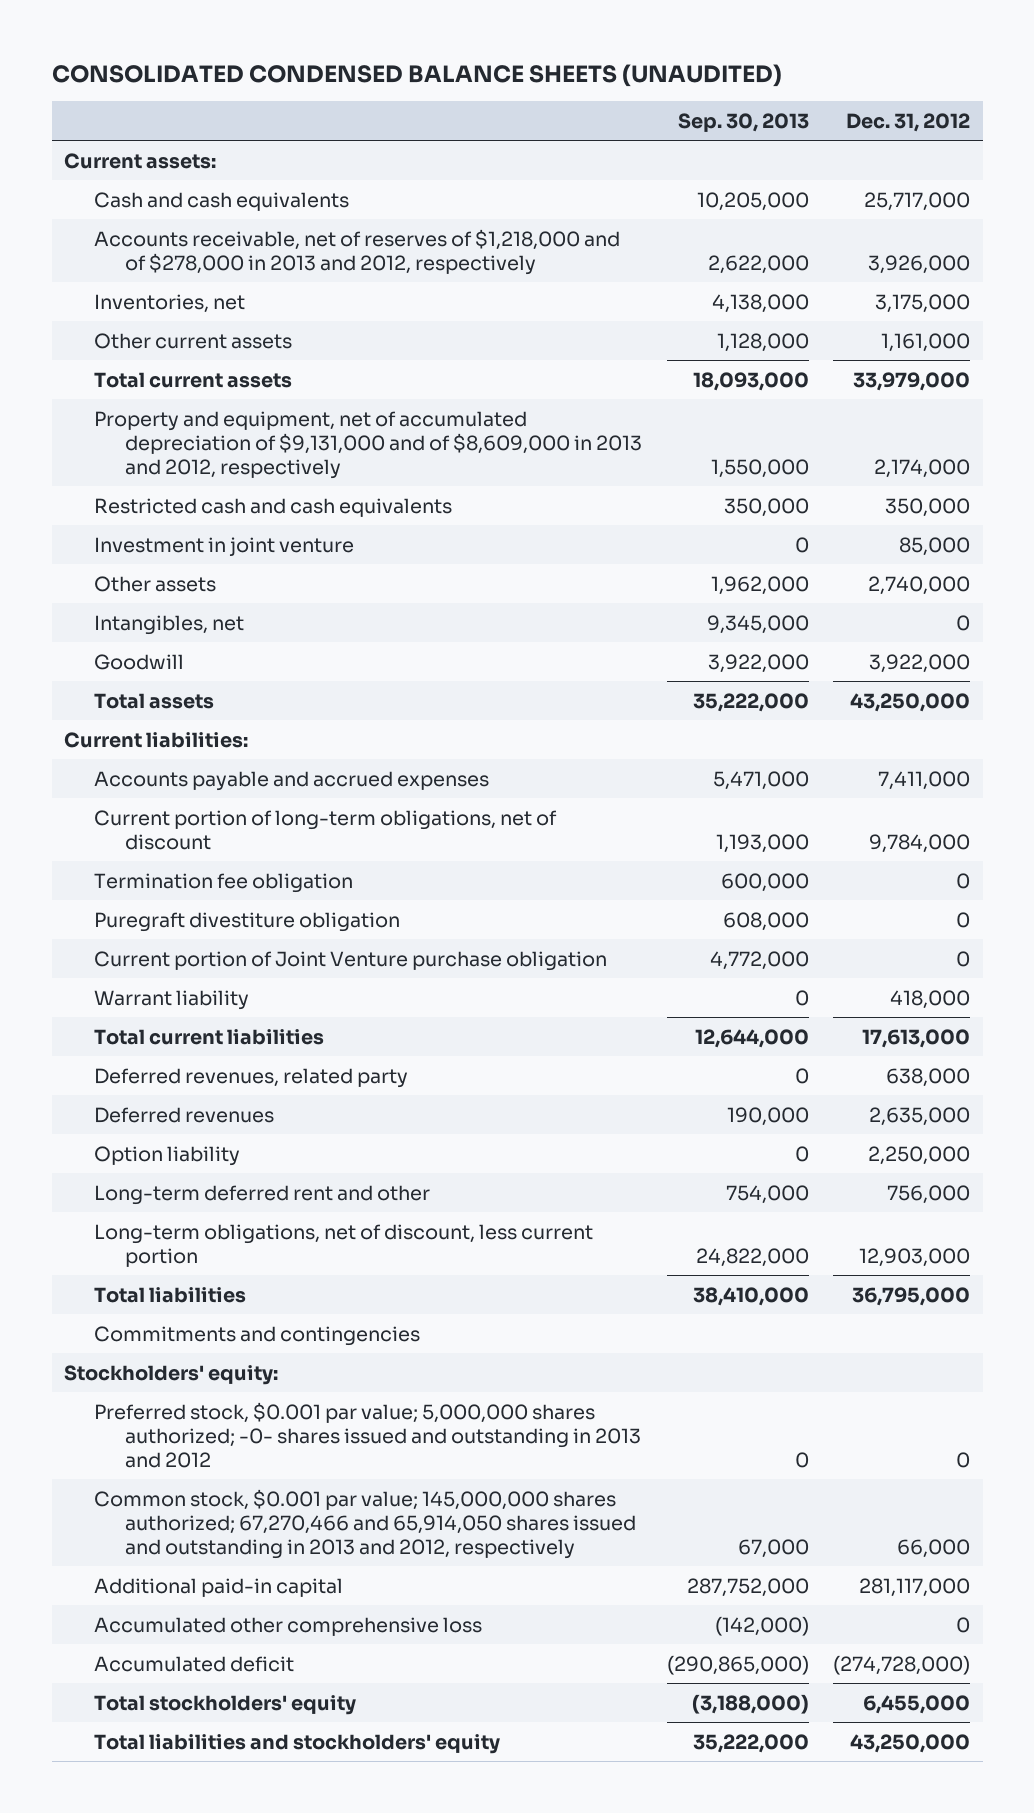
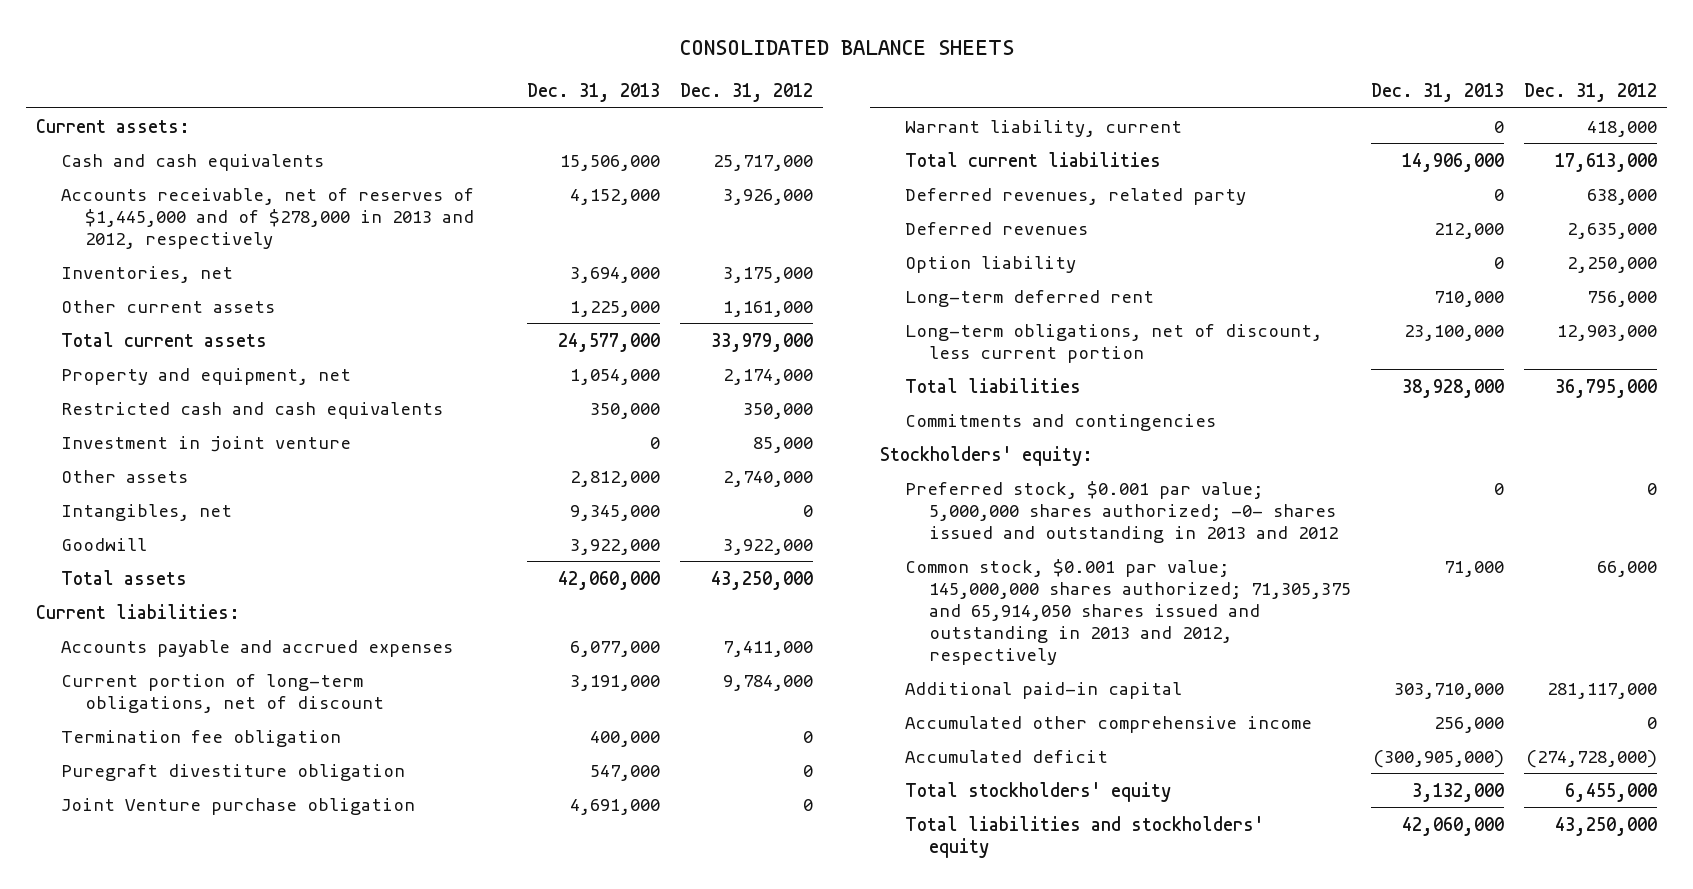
- CONSOLIDATED CONDENSED BALANCE SHEETS (UNAUDITED)
+ CONSOLIDATED BALANCE SHEETS
- | Sep. 30, 2013 | Dec. 31, 2012
+ | Dec. 31, 2013 | Dec. 31, 2012
- Accounts receivable, net of reserves of $1,218,000 and of $278,000 in 2013 and 2012, respectively | 2,622,000 | 3,926,000
+ Accounts receivable, net of reserves of $1,445,000 and of $278,000 in 2013 and 2012, respectively | 4,152,000 | 3,926,000
- Property and equipment, net of accumulated depreciation of $9,131,000 and of $8,609,000 in 2013 and 2012, respectively | 1,550,000 | 2,174,000
+ Property and equipment, net | 1,054,000 | 2,174,000
- Current portion of Joint Venture purchase obligation | 4,772,000 | 0
- Warrant liability | 0 | 418,000
+ Joint Venture purchase obligation | 4,691,000 | 0
+ Warrant liability, current | 0 | 418,000
- Long-term deferred rent and other | 754,000 | 756,000
+ Long-term deferred rent | 710,000 | 756,000
- Common stock, $0.001 par value; 145,000,000 shares authorized; 67,270,466 and 65,914,050 shares issued and outstanding in 2013 and 2012, respectively | 67,000 | 66,000
+ Common stock, $0.001 par value; 145,000,000 shares authorized; 71,305,375 and 65,914,050 shares issued and outstanding in 2013 and 2012, respectively | 71,000 | 66,000
- Accumulated other comprehensive loss | (142,000) | 0
+ Accumulated other comprehensive income | 256,000 | 0

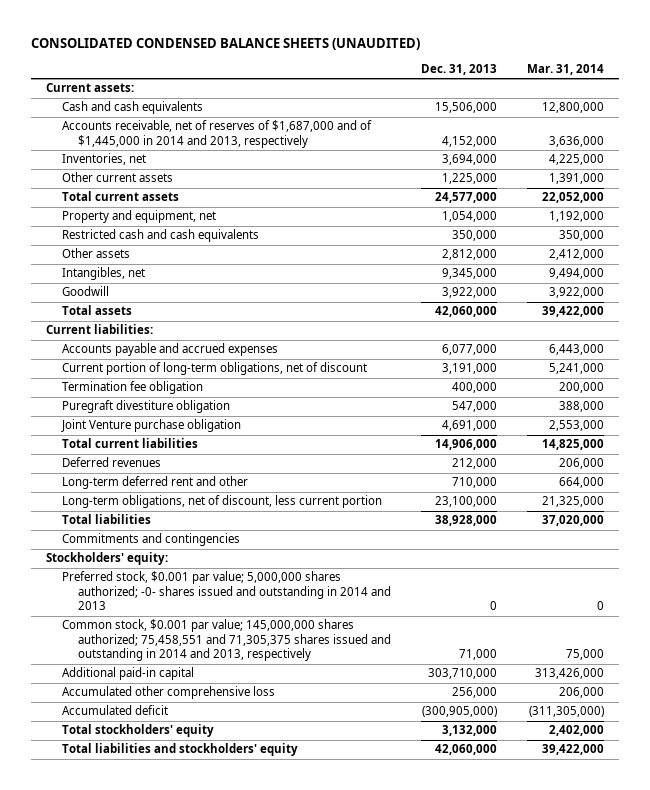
- CONSOLIDATED BALANCE SHEETS
+ CONSOLIDATED CONDENSED BALANCE SHEETS (UNAUDITED)
- | Dec. 31, 2013 | Dec. 31, 2012
+ | Dec. 31, 2013 | Mar. 31, 2014
- Accounts receivable, net of reserves of $1,445,000 and of $278,000 in 2013 and 2012, respectively | 4,152,000 | 3,926,000
+ Accounts receivable, net of reserves of $1,687,000 and of $1,445,000 in 2014 and 2013, respectively | 4,152,000 | 3,636,000
- Investment in joint venture | 0 | 85,000
- Warrant liability, current | 0 | 418,000
- Deferred revenues, related party | 0 | 638,000
- Option liability | 0 | 2,250,000
- Long-term deferred rent | 710,000 | 756,000
+ Long-term deferred rent and other | 710,000 | 664,000
- Preferred stock, $0.001 par value; 5,000,000 shares authorized; -0- shares issued and outstanding in 2013 and 2012 | 0 | 0
- Common stock, $0.001 par value; 145,000,000 shares authorized; 71,305,375 and 65,914,050 shares issued and outstanding in 2013 and 2012, respectively | 71,000 | 66,000
+ Preferred stock, $0.001 par value; 5,000,000 shares authorized; -0- shares issued and outstanding in 2014 and 2013 | 0 | 0
+ Common stock, $0.001 par value; 145,000,000 shares authorized; 75,458,551 and 71,305,375 shares issued and outstanding in 2014 and 2013, respectively | 71,000 | 75,000
- Accumulated other comprehensive income | 256,000 | 0
+ Accumulated other comprehensive loss | 256,000 | 206,000

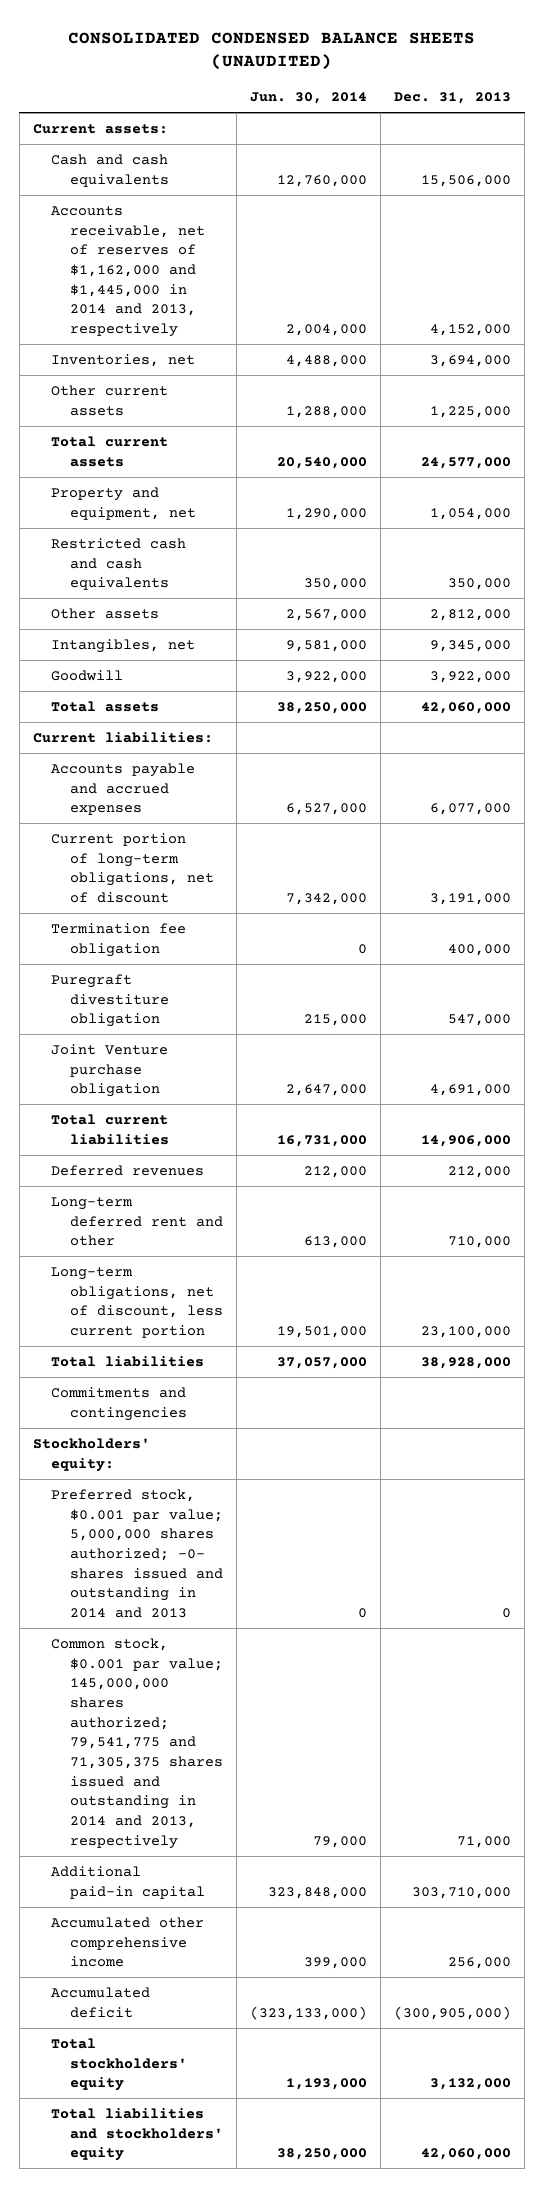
- | Dec. 31, 2013 | Mar. 31, 2014
+ | Jun. 30, 2014 | Dec. 31, 2013
- Accounts receivable, net of reserves of $1,687,000 and of $1,445,000 in 2014 and 2013, respectively | 4,152,000 | 3,636,000
+ Accounts receivable, net of reserves of $1,162,000 and $1,445,000 in 2014 and 2013, respectively | 2,004,000 | 4,152,000
- Common stock, $0.001 par value; 145,000,000 shares authorized; 75,458,551 and 71,305,375 shares issued and outstanding in 2014 and 2013, respectively | 71,000 | 75,000
+ Common stock, $0.001 par value; 145,000,000 shares authorized; 79,541,775 and 71,305,375 shares issued and outstanding in 2014 and 2013, respectively | 79,000 | 71,000
- Accumulated other comprehensive loss | 256,000 | 206,000
+ Accumulated other comprehensive income | 399,000 | 256,000

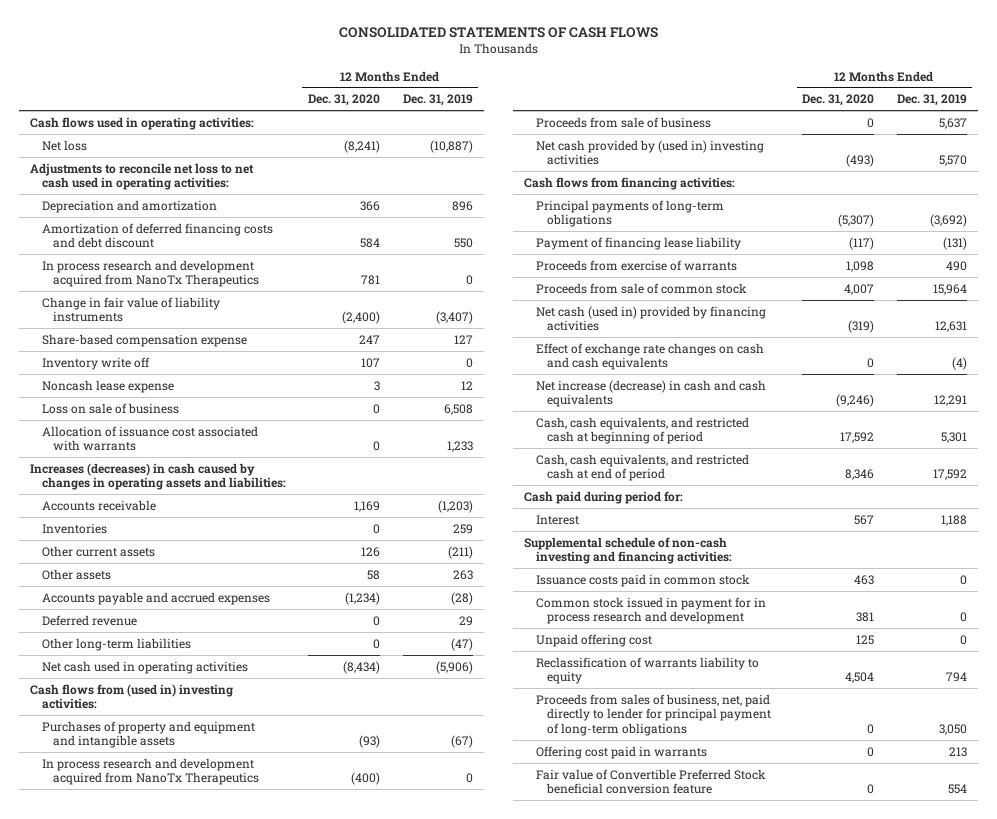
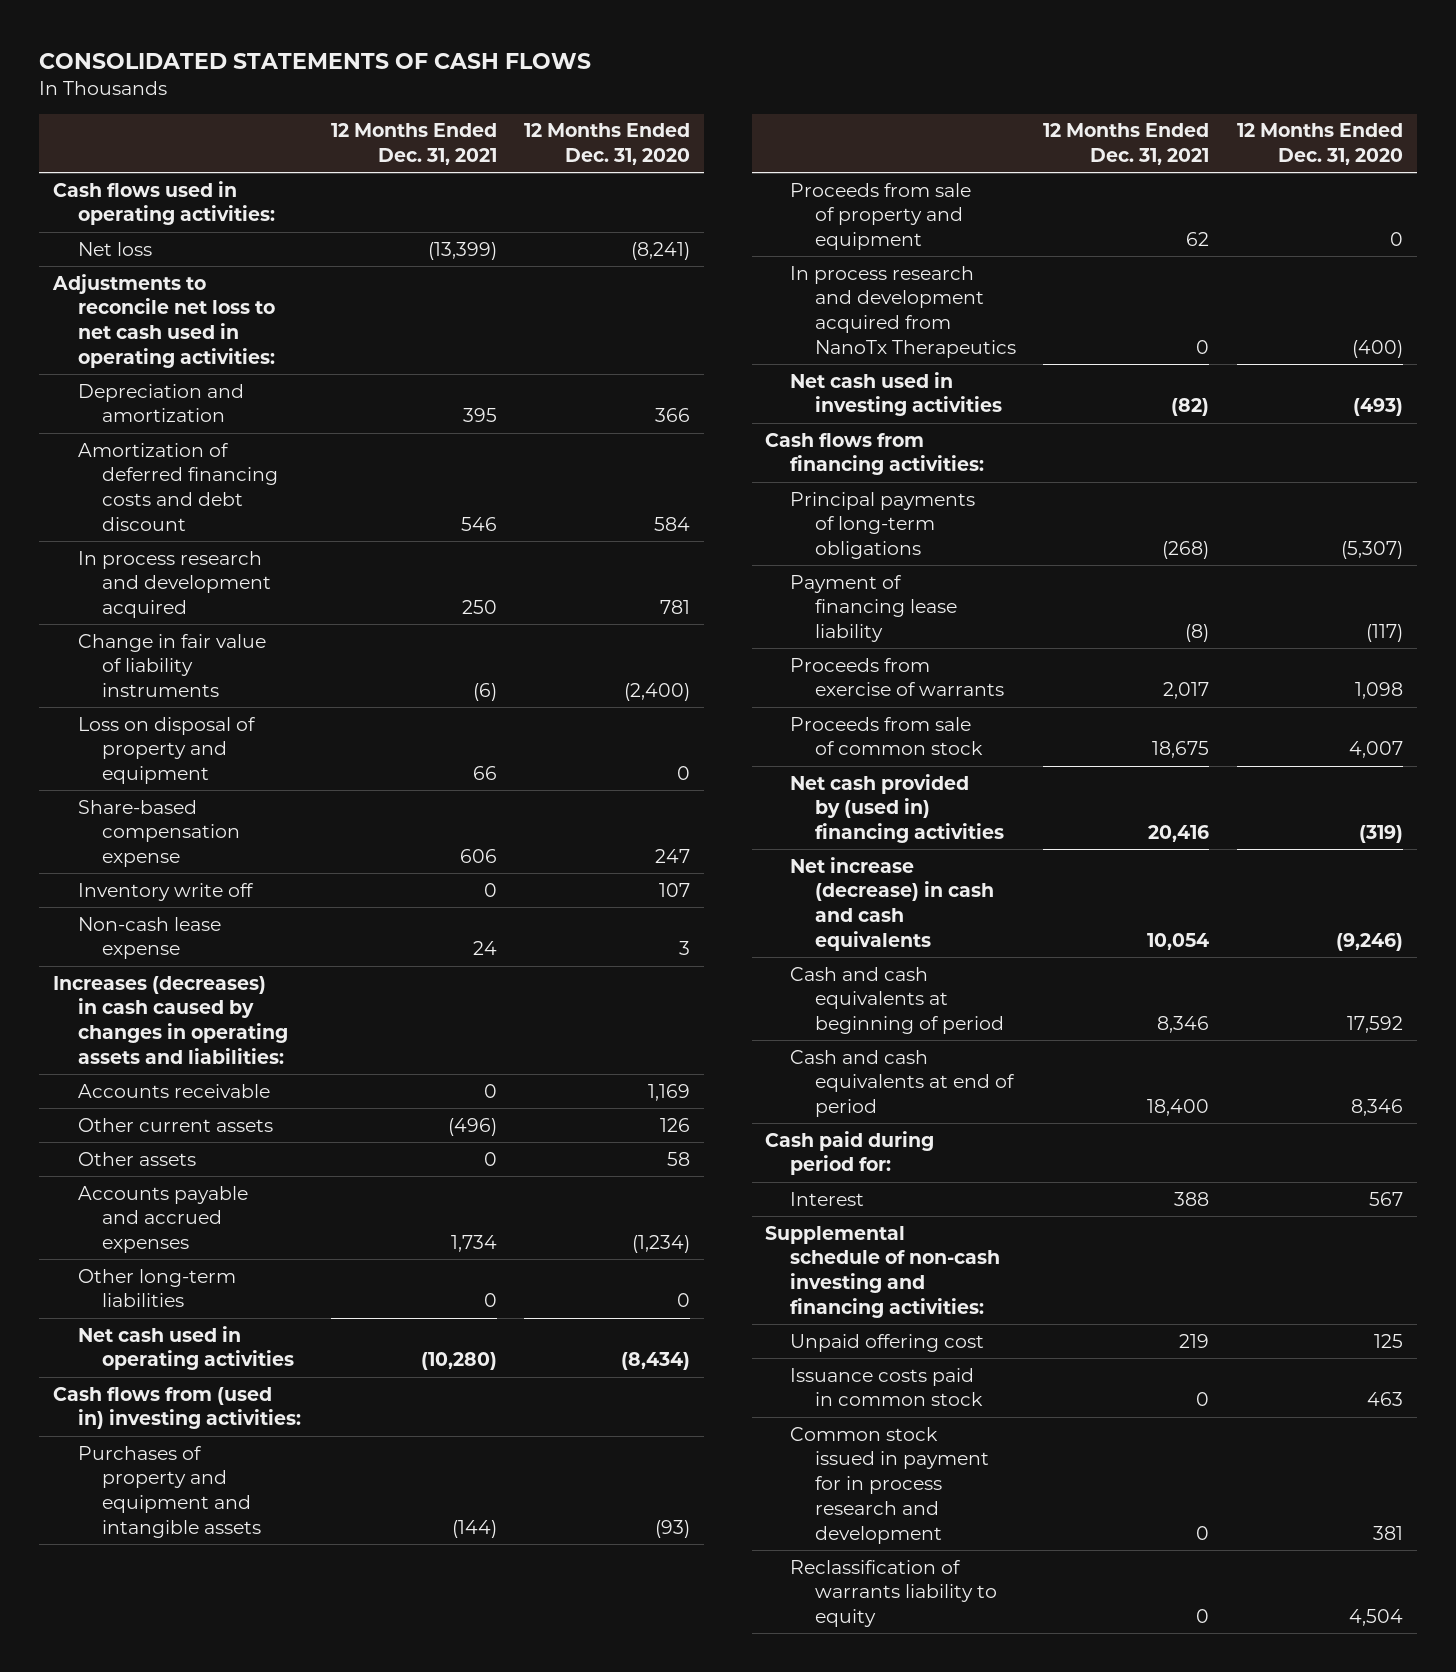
- | 12 Months Ended Dec. 31, 2020 | 12 Months Ended Dec. 31, 2019
+ | 12 Months Ended Dec. 31, 2021 | 12 Months Ended Dec. 31, 2020
- In process research and development acquired from NanoTx Therapeutics | 781 | 0
+ In process research and development acquired | 250 | 781
+ Loss on disposal of property and equipment | 66 | 0
- Noncash lease expense | 3 | 12
- Loss on sale of business | 0 | 6,508
- Allocation of issuance cost associated with warrants | 0 | 1,233
+ Non-cash lease expense | 24 | 3
- Inventories | 0 | 259
- Deferred revenue | 0 | 29
+ Proceeds from sale of property and equipment | 62 | 0
- Proceeds from sale of business | 0 | 5,637
- Net cash provided by (used in) investing activities | (493) | 5,570
+ Net cash used in investing activities | (82) | (493)
- Net cash (used in) provided by financing activities | (319) | 12,631
- Effect of exchange rate changes on cash and cash equivalents | 0 | (4)
+ Net cash provided by (used in) financing activities | 20,416 | (319)
- Cash, cash equivalents, and restricted cash at beginning of period | 17,592 | 5,301
- Cash, cash equivalents, and restricted cash at end of period | 8,346 | 17,592
+ Cash and cash equivalents at beginning of period | 8,346 | 17,592
+ Cash and cash equivalents at end of period | 18,400 | 8,346
moved up: Unpaid offering cost | 219 | 125
- Proceeds from sales of business, net, paid directly to lender for principal payment of long-term obligations | 0 | 3,050
- Offering cost paid in warrants | 0 | 213
- Fair value of Convertible Preferred Stock beneficial conversion feature | 0 | 554

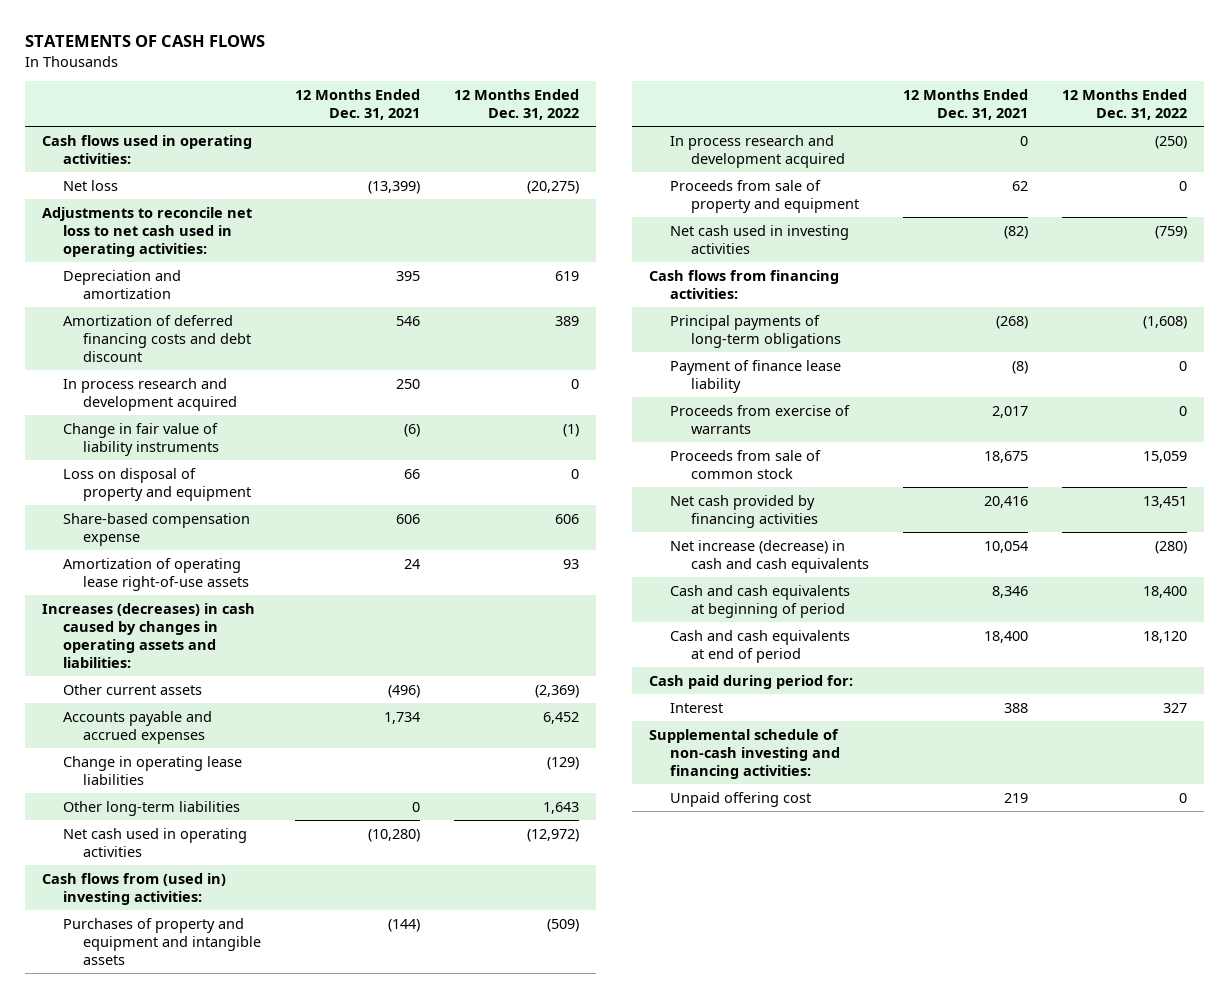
- CONSOLIDATED STATEMENTS OF CASH FLOWS
+ STATEMENTS OF CASH FLOWS
- | 12 Months Ended Dec. 31, 2021 | 12 Months Ended Dec. 31, 2020
+ | 12 Months Ended Dec. 31, 2021 | 12 Months Ended Dec. 31, 2022
- Inventory write off | 0 | 107
- Non-cash lease expense | 24 | 3
+ Amortization of operating lease right-of-use assets | 24 | 93
- Accounts receivable | 0 | 1,169
- Other assets | 0 | 58
+ Change in operating lease liabilities | | (129)
+ In process research and development acquired | 0 | (250)
- In process research and development acquired from NanoTx Therapeutics | 0 | (400)
- Payment of financing lease liability | (8) | (117)
+ Payment of finance lease liability | (8) | 0
- Net cash provided by (used in) financing activities | 20,416 | (319)
+ Net cash provided by financing activities | 20,416 | 13,451
- Issuance costs paid in common stock | 0 | 463
- Common stock issued in payment for in process research and development | 0 | 381
- Reclassification of warrants liability to equity | 0 | 4,504

